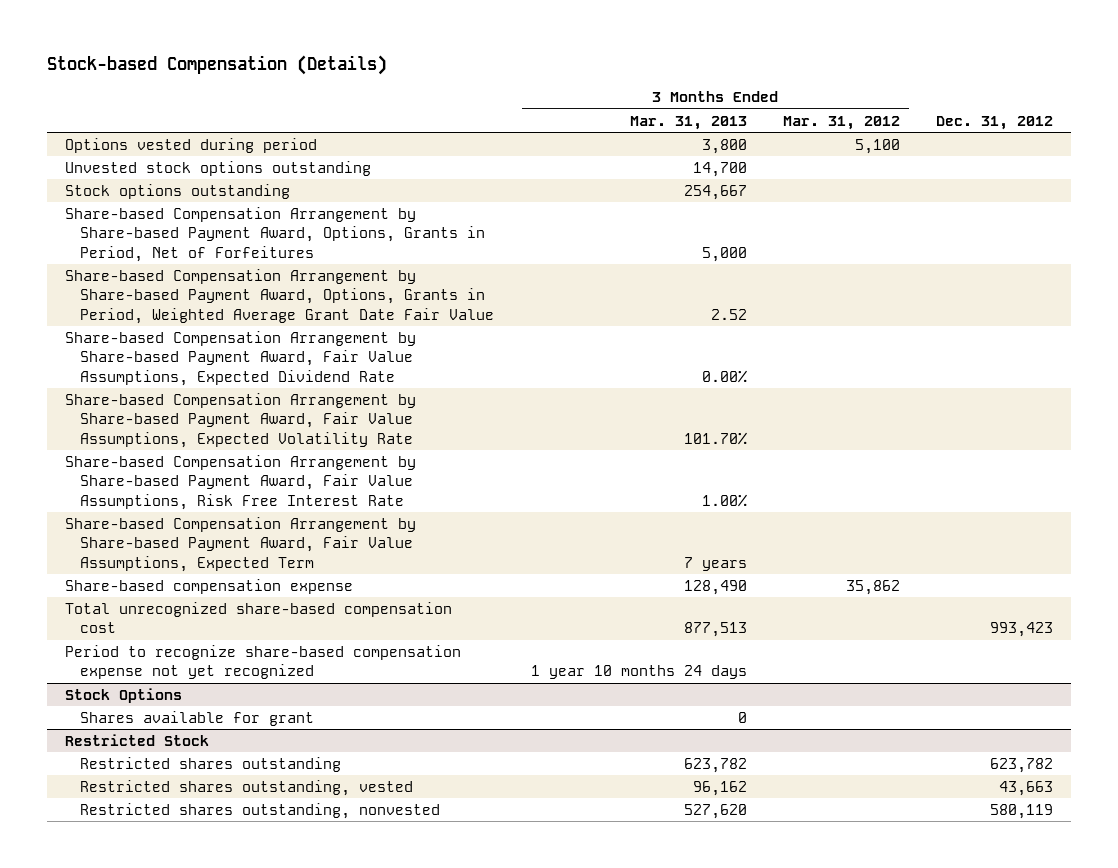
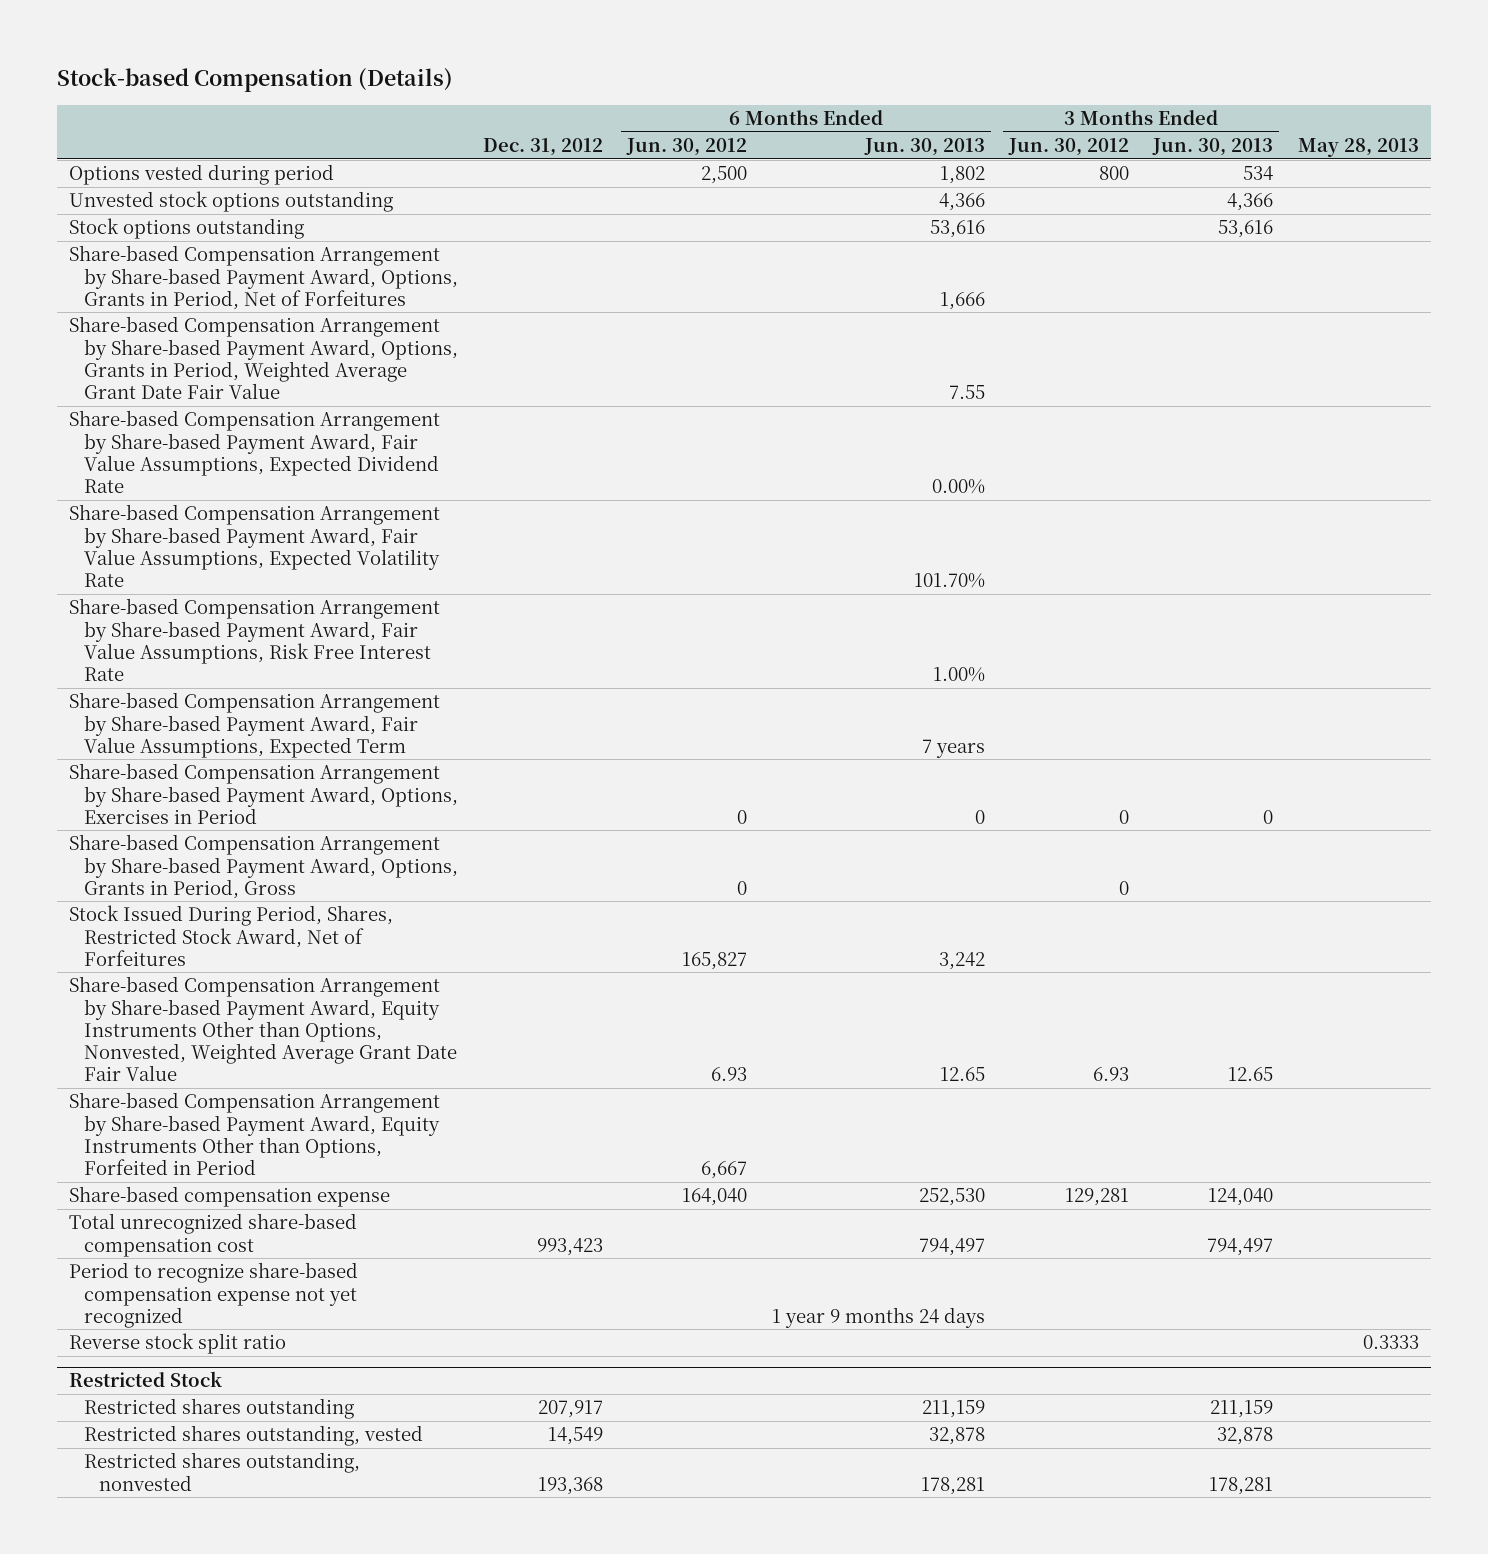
- | 3 Months Ended Mar. 31, 2013 | 3 Months Ended Mar. 31, 2012 | Dec. 31, 2012
+ | Dec. 31, 2012 | 6 Months Ended Jun. 30, 2012 | 6 Months Ended Jun. 30, 2013 | 3 Months Ended Jun. 30, 2012 | 3 Months Ended Jun. 30, 2013 | May 28, 2013
+ Share-based Compensation Arrangement by Share-based Payment Award, Options, Exercises in Period | | 0 | 0 | 0 | 0 |
+ Share-based Compensation Arrangement by Share-based Payment Award, Options, Grants in Period, Gross | | 0 | | 0 | |
+ Stock Issued During Period, Shares, Restricted Stock Award, Net of Forfeitures | | 165,827 | 3,242 | | |
+ Share-based Compensation Arrangement by Share-based Payment Award, Equity Instruments Other than Options, Nonvested, Weighted Average Grant Date Fair Value | | 6.93 | 12.65 | 6.93 | 12.65 |
+ Share-based Compensation Arrangement by Share-based Payment Award, Equity Instruments Other than Options, Forfeited in Period | | 6,667 | | | |
- Stock Options
- Shares available for grant | 0 | |
+ Reverse stock split ratio | | | | | | 0.3333
@ Restricted Stock
- Restricted shares outstanding | 623,782 | | 623,782
- Restricted shares outstanding, vested | 96,162 | | 43,663
- Restricted shares outstanding, nonvested | 527,620 | | 580,119
+ Restricted shares outstanding | 207,917 | | 211,159 | | 211,159 |
+ Restricted shares outstanding, vested | 14,549 | | 32,878 | | 32,878 |
+ Restricted shares outstanding, nonvested | 193,368 | | 178,281 | | 178,281 |

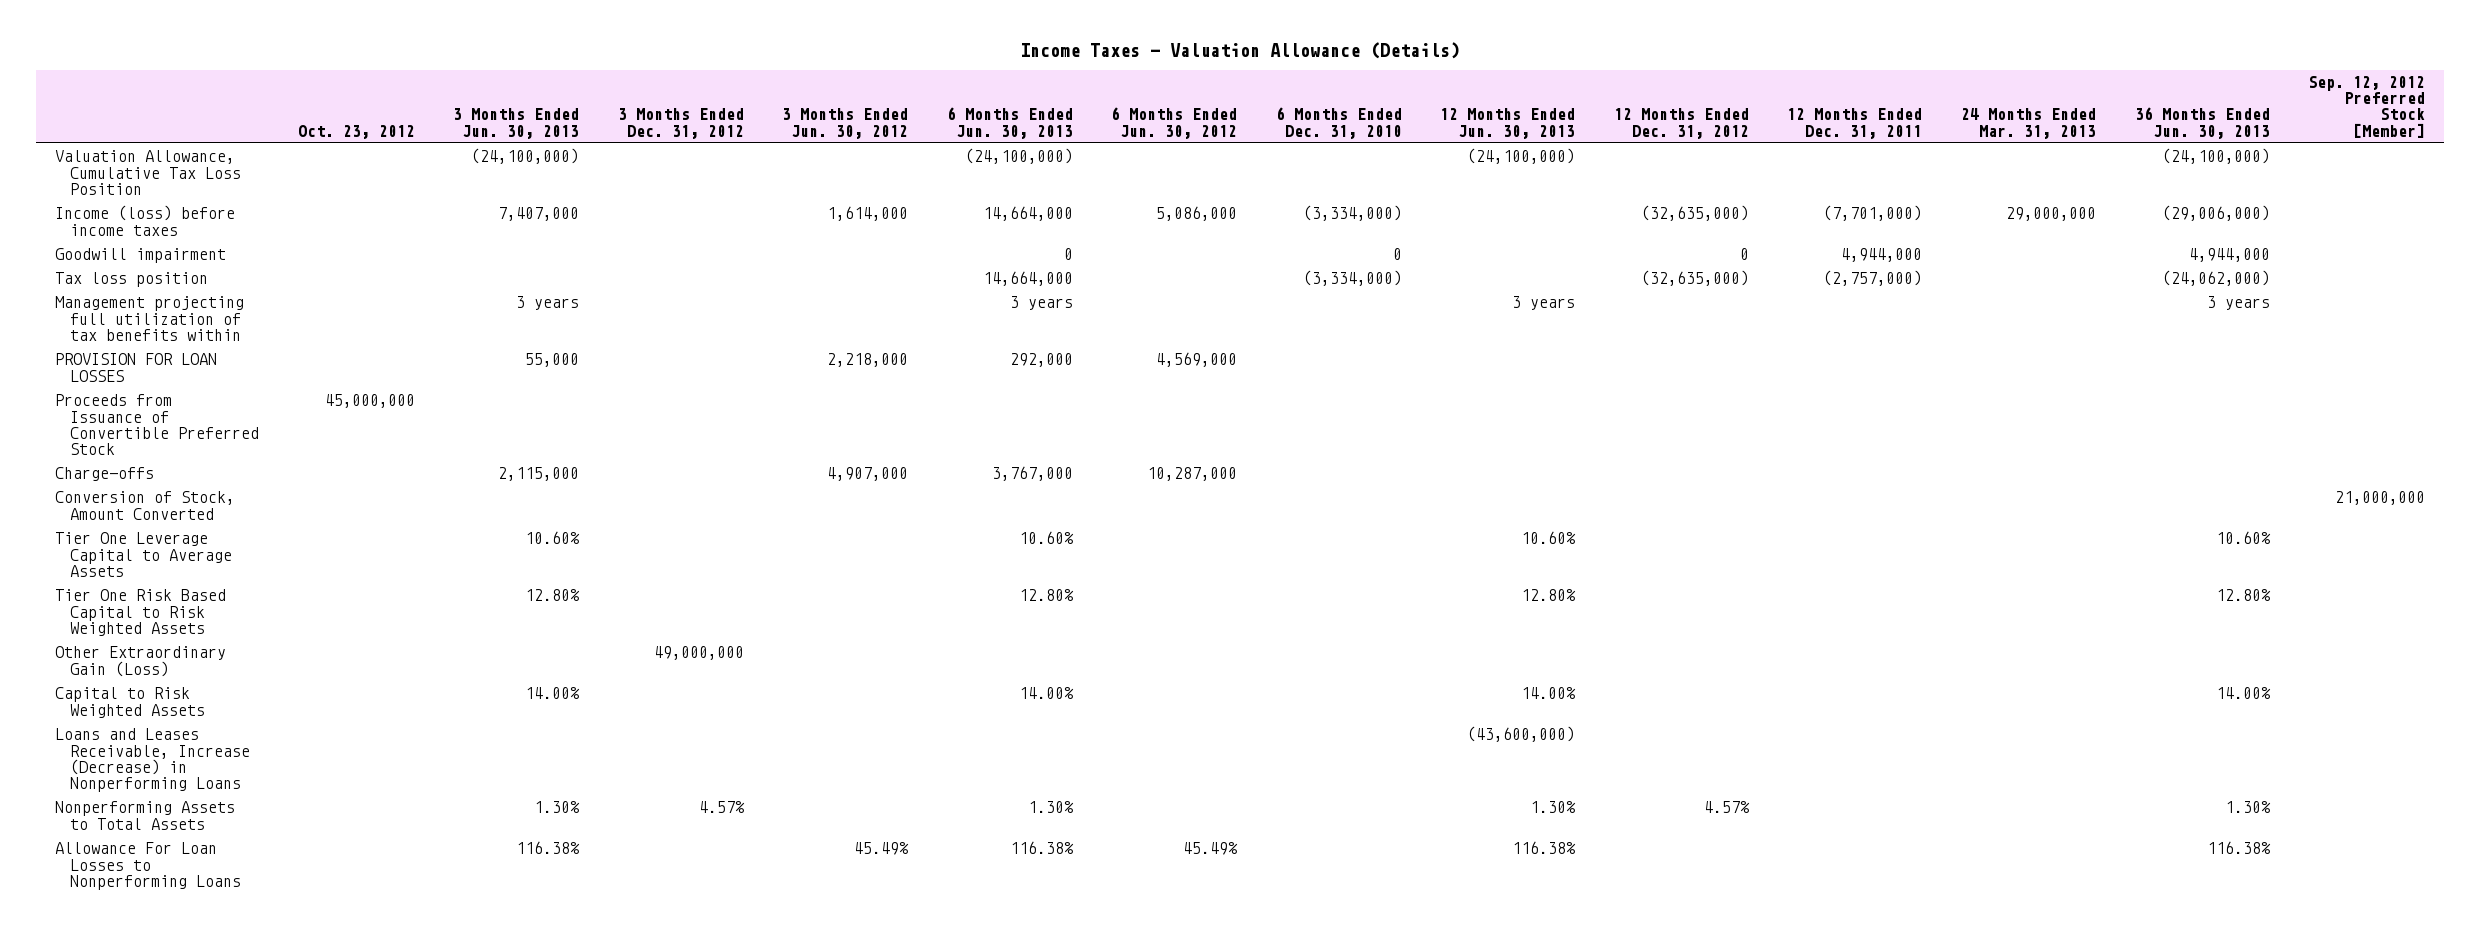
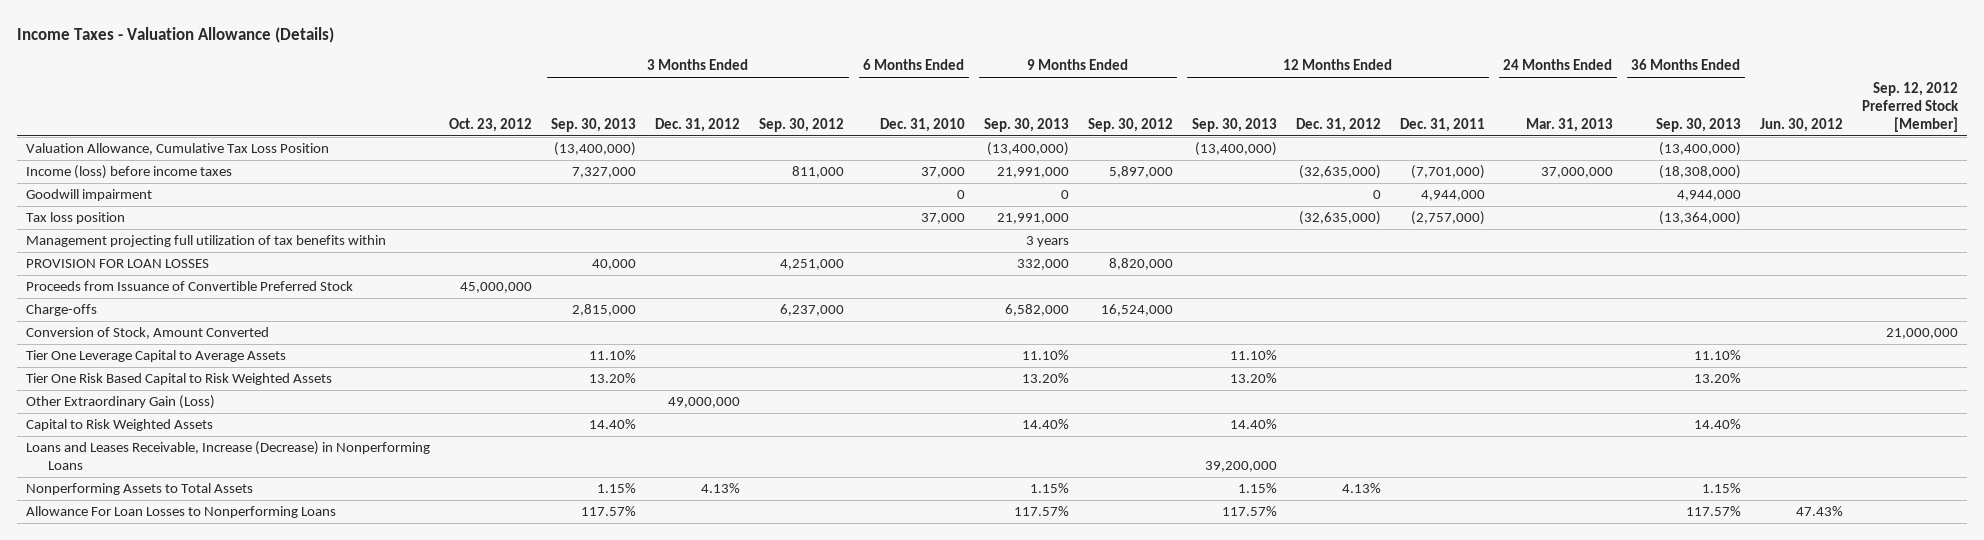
- | Oct. 23, 2012 | 3 Months Ended Jun. 30, 2013 | 3 Months Ended Dec. 31, 2012 | 3 Months Ended Jun. 30, 2012 | 6 Months Ended Jun. 30, 2013 | 6 Months Ended Jun. 30, 2012 | 6 Months Ended Dec. 31, 2010 | 12 Months Ended Jun. 30, 2013 | 12 Months Ended Dec. 31, 2012 | 12 Months Ended Dec. 31, 2011 | 24 Months Ended Mar. 31, 2013 | 36 Months Ended Jun. 30, 2013 | Sep. 12, 2012 Preferred Stock [Member]
+ | Oct. 23, 2012 | 3 Months Ended Sep. 30, 2013 | 3 Months Ended Dec. 31, 2012 | 3 Months Ended Sep. 30, 2012 | 6 Months Ended Dec. 31, 2010 | 9 Months Ended Sep. 30, 2013 | 9 Months Ended Sep. 30, 2012 | 12 Months Ended Sep. 30, 2013 | 12 Months Ended Dec. 31, 2012 | 12 Months Ended Dec. 31, 2011 | 24 Months Ended Mar. 31, 2013 | 36 Months Ended Sep. 30, 2013 | Jun. 30, 2012 | Sep. 12, 2012 Preferred Stock [Member]
- Income (loss) before income taxes | | 7,407,000 | | 1,614,000 | 14,664,000 | 5,086,000 | (3,334,000) | | (32,635,000) | (7,701,000) | 29,000,000 | (29,006,000) |
+ Income (loss) before income taxes | | 7,327,000 | | 811,000 | 37,000 | 21,991,000 | 5,897,000 | | (32,635,000) | (7,701,000) | 37,000,000 | (18,308,000) | |
- Tax loss position | | | | | 14,664,000 | | (3,334,000) | | (32,635,000) | (2,757,000) | | (24,062,000) |
+ Tax loss position | | | | | 37,000 | 21,991,000 | | | (32,635,000) | (2,757,000) | | (13,364,000) | |
- Nonperforming Assets to Total Assets | | 1.30% | 4.57% | | 1.30% | | | 1.30% | 4.57% | | | 1.30% |
+ Nonperforming Assets to Total Assets | | 1.15% | 4.13% | | | 1.15% | | 1.15% | 4.13% | | | 1.15% | |

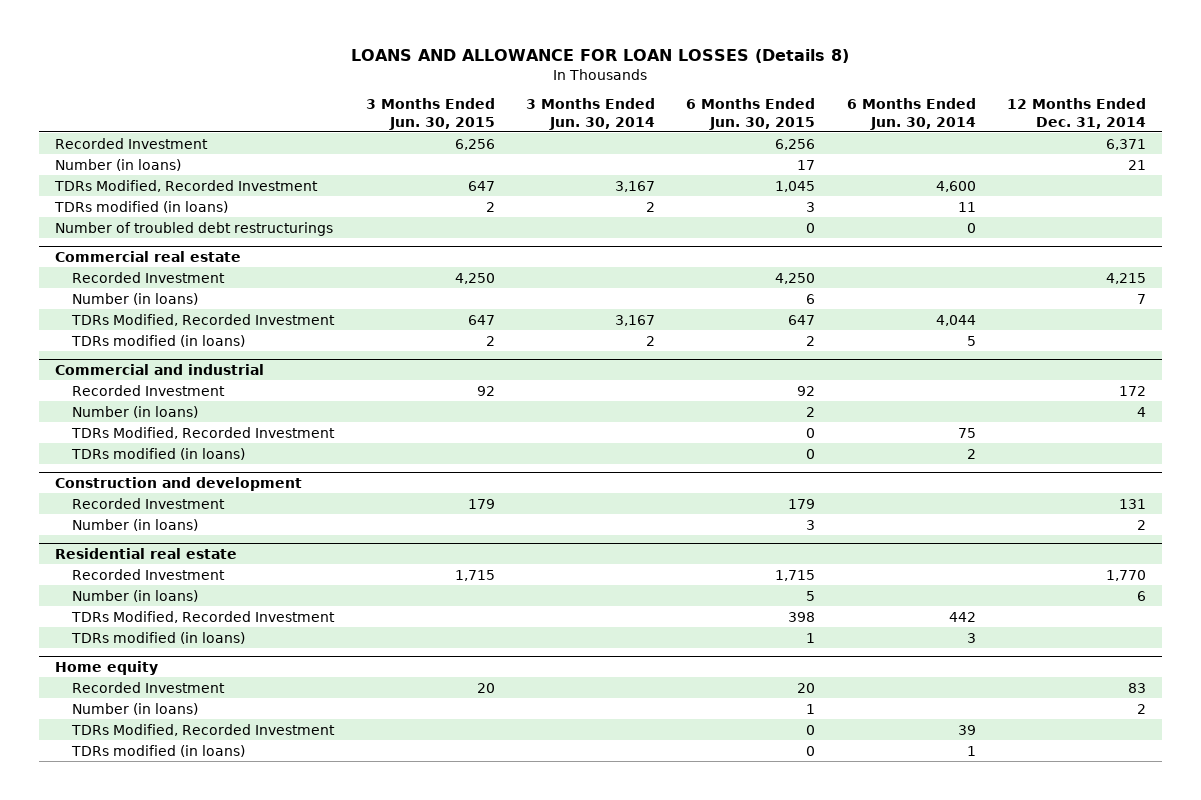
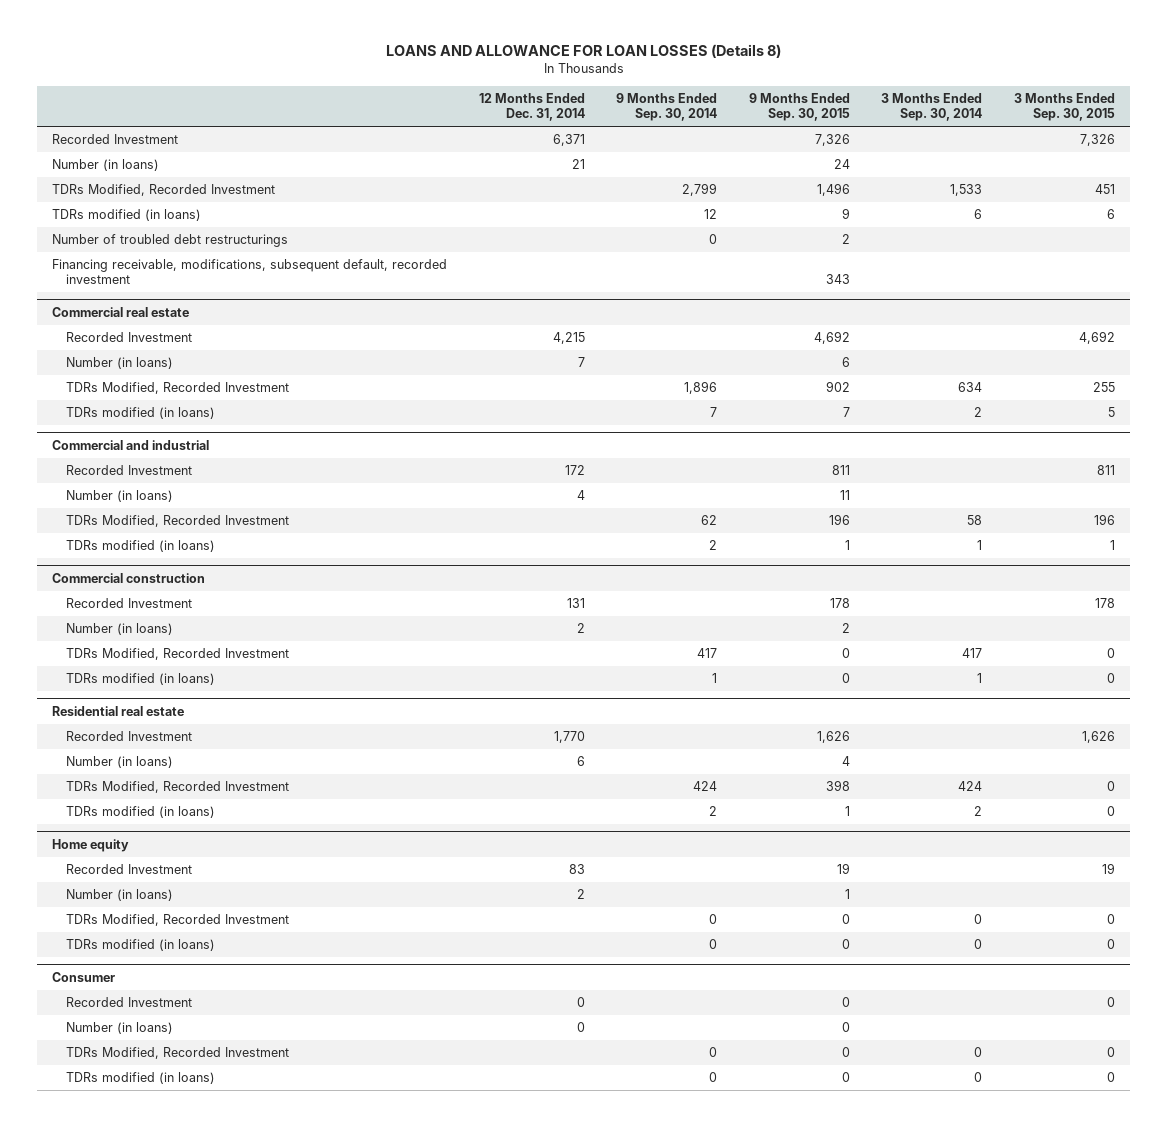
- | 3 Months Ended Jun. 30, 2015 | 3 Months Ended Jun. 30, 2014 | 6 Months Ended Jun. 30, 2015 | 6 Months Ended Jun. 30, 2014 | 12 Months Ended Dec. 31, 2014
+ | 12 Months Ended Dec. 31, 2014 | 9 Months Ended Sep. 30, 2014 | 9 Months Ended Sep. 30, 2015 | 3 Months Ended Sep. 30, 2014 | 3 Months Ended Sep. 30, 2015
+ Financing receivable, modifications, subsequent default, recorded investment | | | 343 | |
- Construction and development
+ Commercial construction
+ TDRs Modified, Recorded Investment | | 417 | 0 | 417 | 0
+ TDRs modified (in loans) | | 1 | 0 | 1 | 0
+ Consumer
+ Recorded Investment | 0 | | 0 | | 0
+ Number (in loans) | 0 | | 0 | |
+ TDRs Modified, Recorded Investment | | 0 | 0 | 0 | 0
+ TDRs modified (in loans) | | 0 | 0 | 0 | 0

